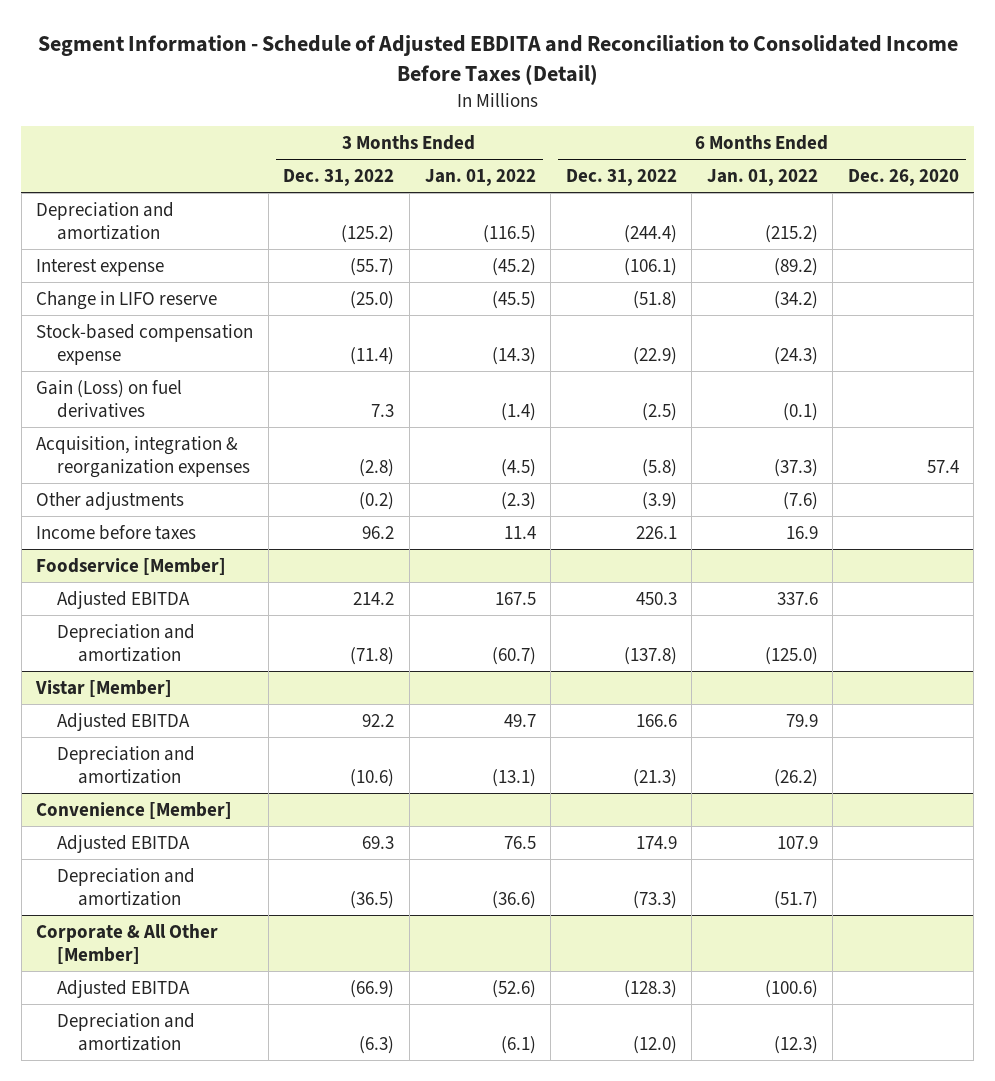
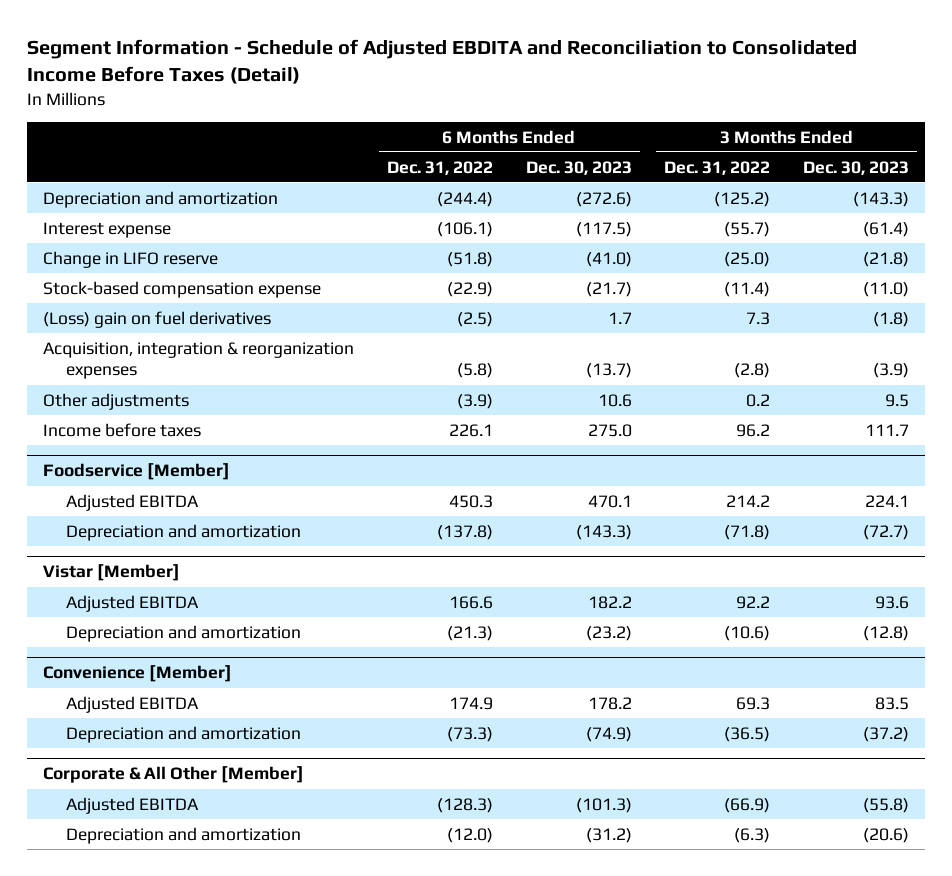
- | 3 Months Ended Dec. 31, 2022 | 3 Months Ended Jan. 01, 2022 | 6 Months Ended Dec. 31, 2022 | 6 Months Ended Jan. 01, 2022 | 6 Months Ended Dec. 26, 2020
+ | 6 Months Ended Dec. 31, 2022 | 6 Months Ended Dec. 30, 2023 | 3 Months Ended Dec. 31, 2022 | 3 Months Ended Dec. 30, 2023
- Gain (Loss) on fuel derivatives | 7.3 | (1.4) | (2.5) | (0.1) |
+ (Loss) gain on fuel derivatives | (2.5) | 1.7 | 7.3 | (1.8)
- Other adjustments | (0.2) | (2.3) | (3.9) | (7.6) |
+ Other adjustments | (3.9) | 10.6 | 0.2 | 9.5

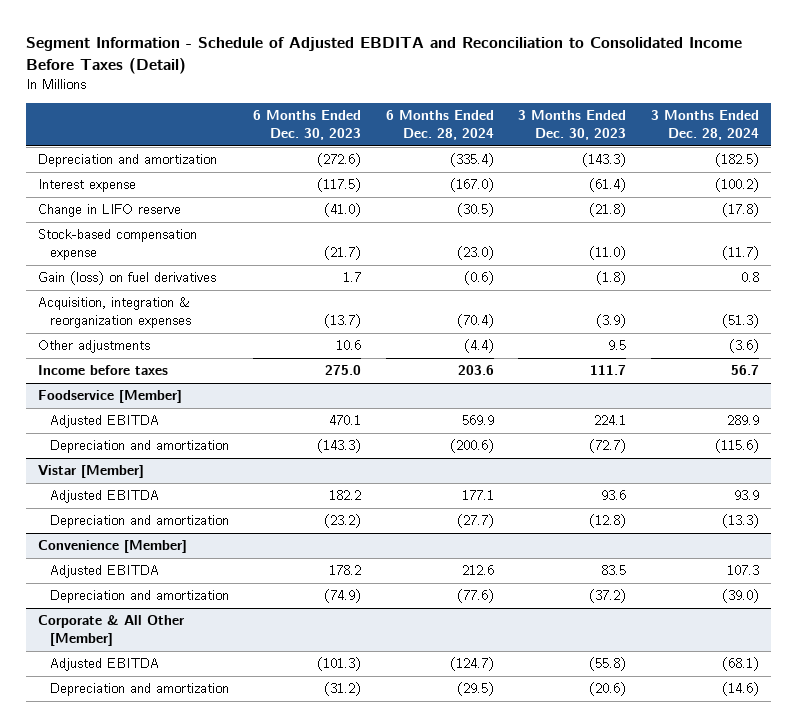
- | 6 Months Ended Dec. 31, 2022 | 6 Months Ended Dec. 30, 2023 | 3 Months Ended Dec. 31, 2022 | 3 Months Ended Dec. 30, 2023
+ | 6 Months Ended Dec. 30, 2023 | 6 Months Ended Dec. 28, 2024 | 3 Months Ended Dec. 30, 2023 | 3 Months Ended Dec. 28, 2024
- (Loss) gain on fuel derivatives | (2.5) | 1.7 | 7.3 | (1.8)
+ Gain (loss) on fuel derivatives | 1.7 | (0.6) | (1.8) | 0.8

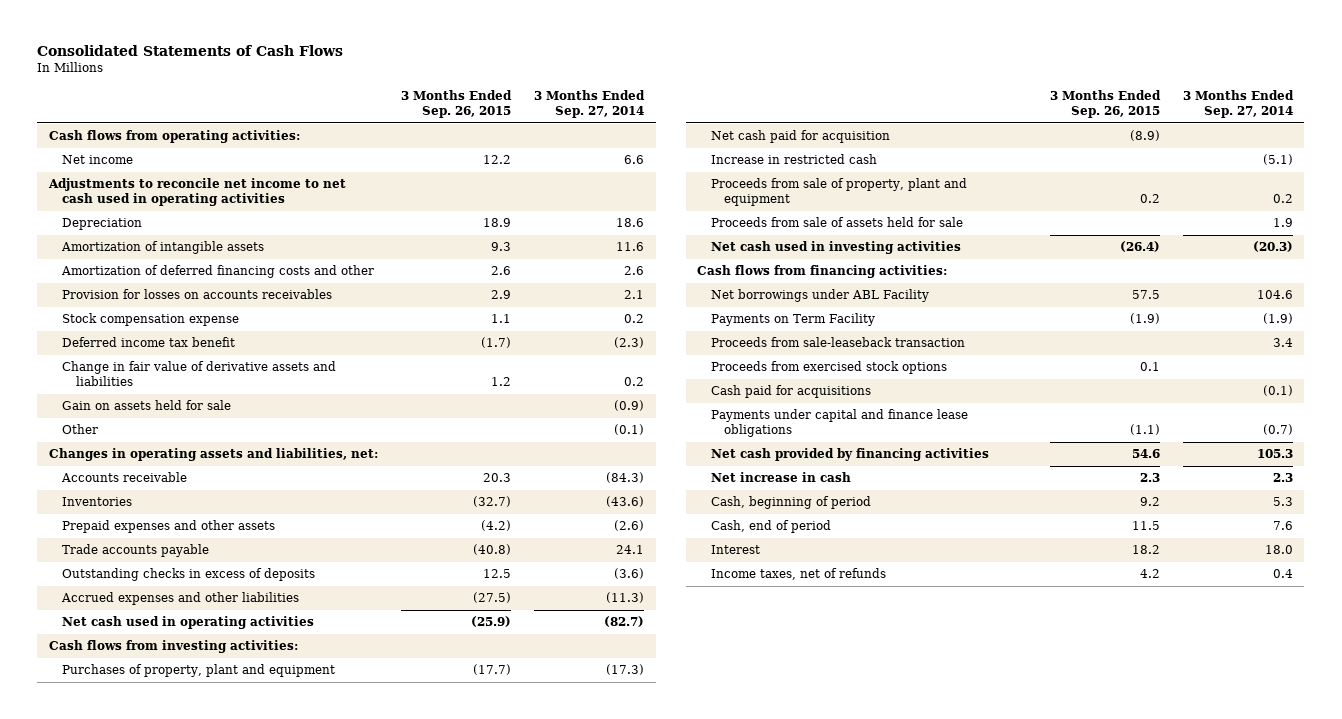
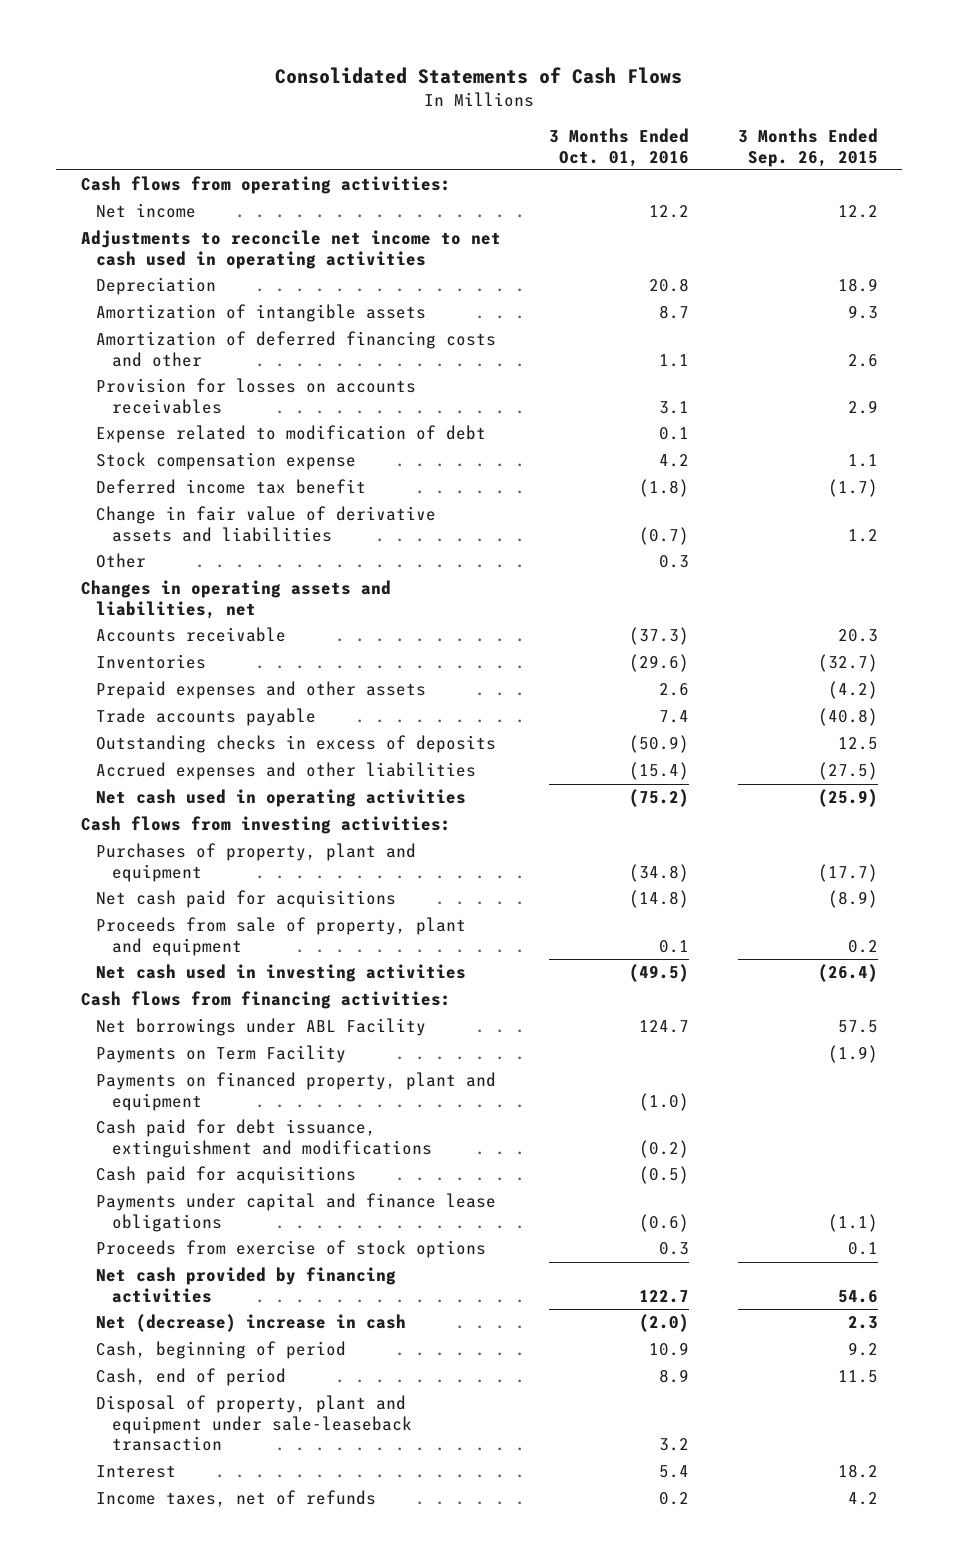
- | 3 Months Ended Sep. 26, 2015 | 3 Months Ended Sep. 27, 2014
+ | 3 Months Ended Oct. 01, 2016 | 3 Months Ended Sep. 26, 2015
+ Expense related to modification of debt | 0.1 |
- Gain on assets held for sale | | (0.9)
- Changes in operating assets and liabilities, net:
+ Changes in operating assets and liabilities, net
- Net cash paid for acquisition | (8.9) |
- Increase in restricted cash | | (5.1)
+ Net cash paid for acquisitions | (14.8) | (8.9)
- Proceeds from sale of assets held for sale | | 1.9
- Proceeds from sale-leaseback transaction | | 3.4
- Proceeds from exercised stock options | 0.1 |
+ Payments on financed property, plant and equipment | (1.0) |
+ Cash paid for debt issuance, extinguishment and modifications | (0.2) |
+ Proceeds from exercise of stock options | 0.3 | 0.1
- Net increase in cash | 2.3 | 2.3
+ Net (decrease) increase in cash | (2.0) | 2.3
+ Disposal of property, plant and equipment under sale-leaseback transaction | 3.2 |

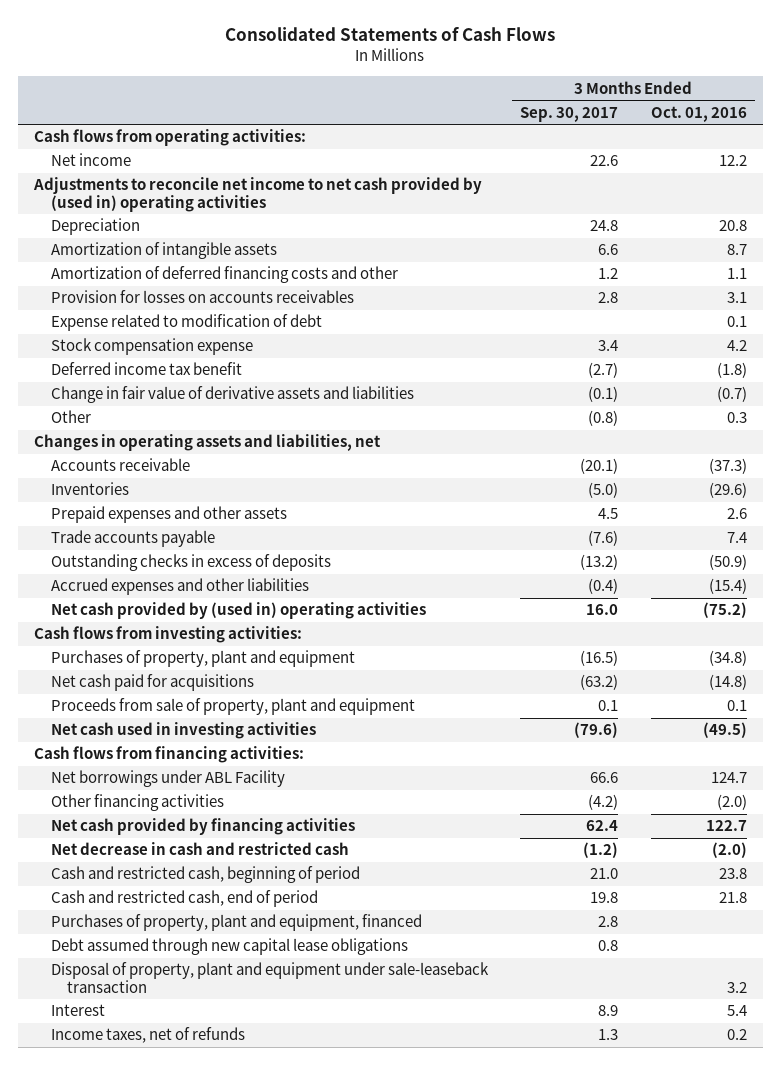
- | 3 Months Ended Oct. 01, 2016 | 3 Months Ended Sep. 26, 2015
+ | 3 Months Ended Sep. 30, 2017 | 3 Months Ended Oct. 01, 2016
- Adjustments to reconcile net income to net cash used in operating activities
+ Adjustments to reconcile net income to net cash provided by (used in) operating activities
- Net cash used in operating activities | (75.2) | (25.9)
+ Net cash provided by (used in) operating activities | 16.0 | (75.2)
- Payments on Term Facility | | (1.9)
- Payments on financed property, plant and equipment | (1.0) |
- Cash paid for debt issuance, extinguishment and modifications | (0.2) |
- Cash paid for acquisitions | (0.5) |
- Payments under capital and finance lease obligations | (0.6) | (1.1)
- Proceeds from exercise of stock options | 0.3 | 0.1
+ Other financing activities | (4.2) | (2.0)
- Net (decrease) increase in cash | (2.0) | 2.3
- Cash, beginning of period | 10.9 | 9.2
- Cash, end of period | 8.9 | 11.5
+ Net decrease in cash and restricted cash | (1.2) | (2.0)
+ Cash and restricted cash, beginning of period | 21.0 | 23.8
+ Cash and restricted cash, end of period | 19.8 | 21.8
+ Purchases of property, plant and equipment, financed | 2.8 |
+ Debt assumed through new capital lease obligations | 0.8 |

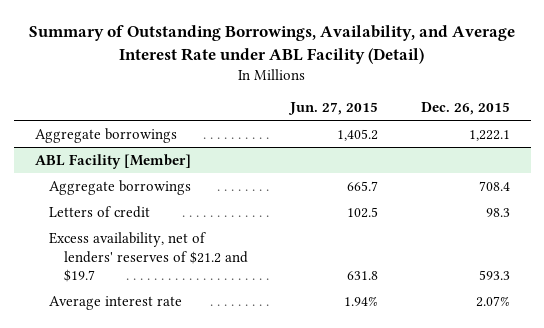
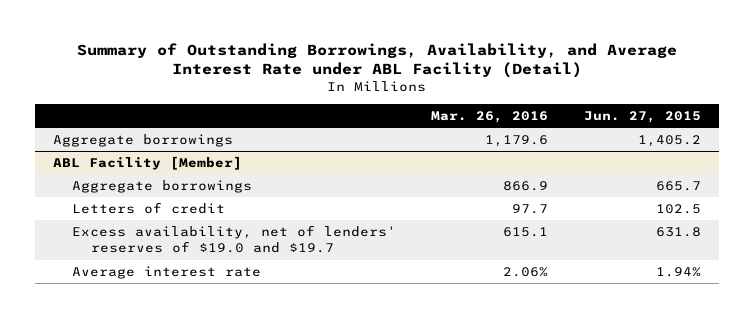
- | Jun. 27, 2015 | Dec. 26, 2015
+ | Mar. 26, 2016 | Jun. 27, 2015
@ ABL Facility [Member]
- Excess availability, net of lenders' reserves of $21.2 and $19.7 | 631.8 | 593.3
+ Excess availability, net of lenders' reserves of $19.0 and $19.7 | 615.1 | 631.8

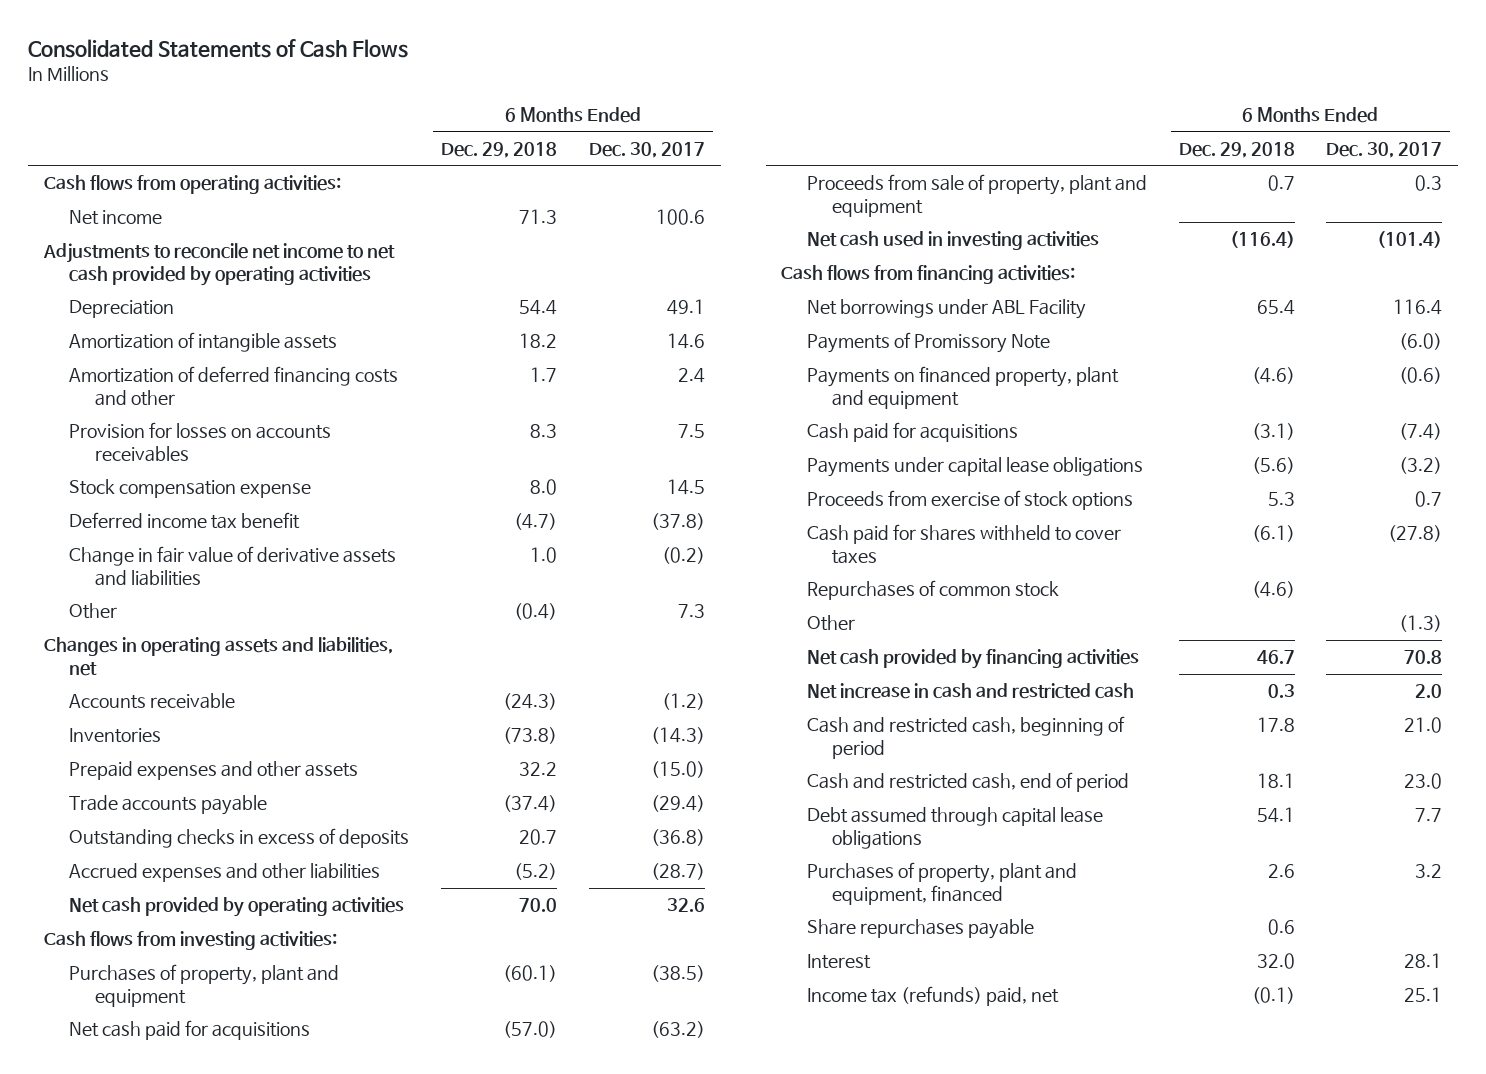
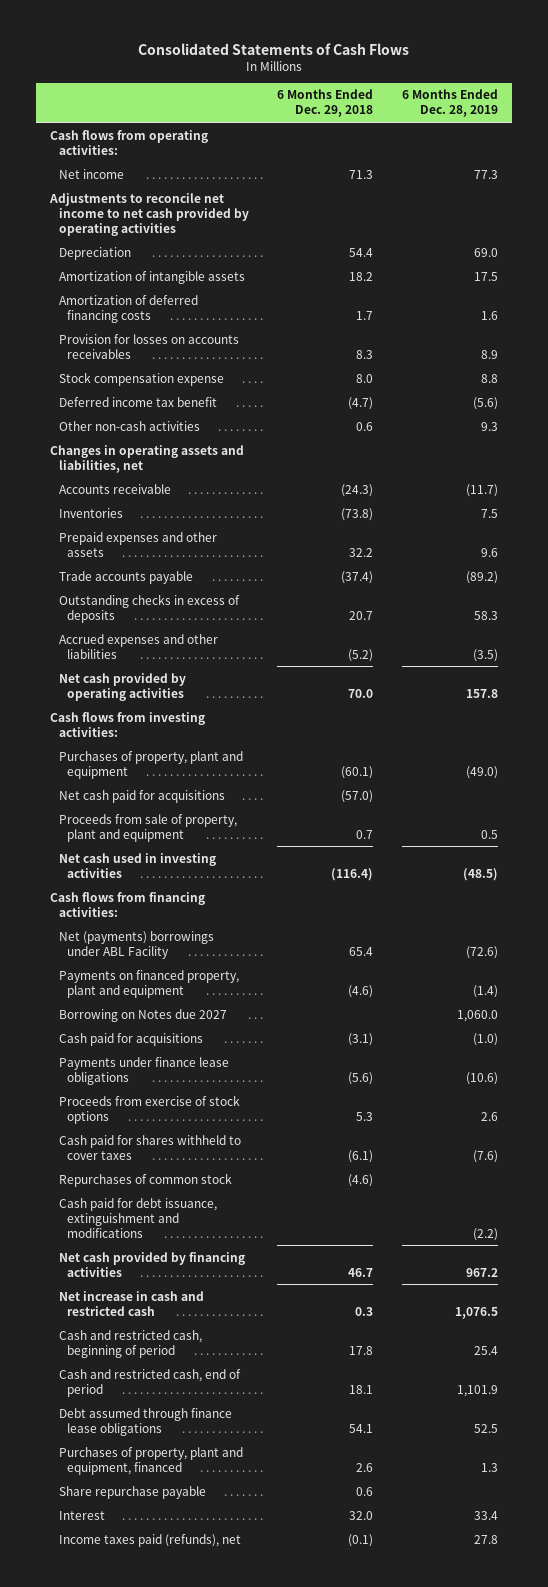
- | 6 Months Ended Dec. 29, 2018 | 6 Months Ended Dec. 30, 2017
+ | 6 Months Ended Dec. 29, 2018 | 6 Months Ended Dec. 28, 2019
- Amortization of deferred financing costs and other | 1.7 | 2.4
+ Amortization of deferred financing costs | 1.7 | 1.6
- Change in fair value of derivative assets and liabilities | 1.0 | (0.2)
- Other | (0.4) | 7.3
+ Other non-cash activities | 0.6 | 9.3
- Net borrowings under ABL Facility | 65.4 | 116.4
- Payments of Promissory Note | | (6.0)
+ Net (payments) borrowings under ABL Facility | 65.4 | (72.6)
+ Borrowing on Notes due 2027 | | 1,060.0
- Payments under capital lease obligations | (5.6) | (3.2)
+ Payments under finance lease obligations | (5.6) | (10.6)
- Other | | (1.3)
+ Cash paid for debt issuance, extinguishment and modifications | | (2.2)
- Debt assumed through capital lease obligations | 54.1 | 7.7
+ Debt assumed through finance lease obligations | 54.1 | 52.5
- Share repurchases payable | 0.6 |
+ Share repurchase payable | 0.6 |
- Income tax (refunds) paid, net | (0.1) | 25.1
+ Income taxes paid (refunds), net | (0.1) | 27.8

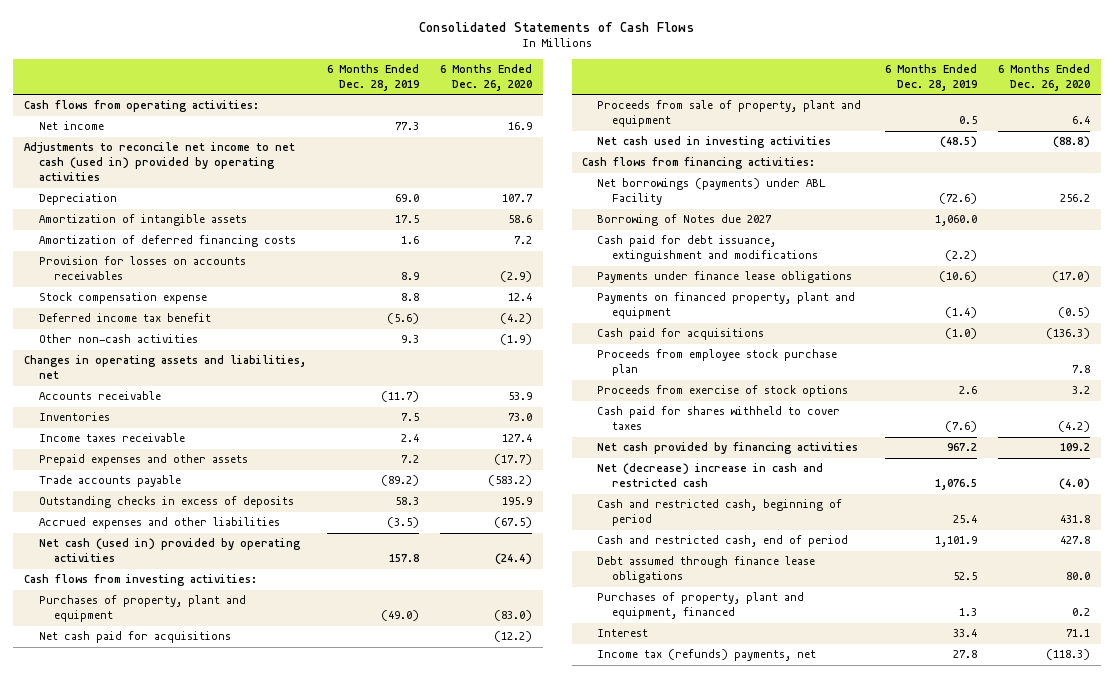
- | 6 Months Ended Dec. 29, 2018 | 6 Months Ended Dec. 28, 2019
+ | 6 Months Ended Dec. 28, 2019 | 6 Months Ended Dec. 26, 2020
- Adjustments to reconcile net income to net cash provided by operating activities
+ Adjustments to reconcile net income to net cash (used in) provided by operating activities
- Prepaid expenses and other assets | 32.2 | 9.6
+ Income taxes receivable | 2.4 | 127.4
+ Prepaid expenses and other assets | 7.2 | (17.7)
- Net cash provided by operating activities | 70.0 | 157.8
+ Net cash (used in) provided by operating activities | 157.8 | (24.4)
- Net (payments) borrowings under ABL Facility | 65.4 | (72.6)
+ Net borrowings (payments) under ABL Facility | (72.6) | 256.2
+ Borrowing of Notes due 2027 | 1,060.0 |
moved up: Cash paid for debt issuance, extinguishment and modifications | (2.2) |
moved up: Payments under finance lease obligations | (10.6) | (17.0)
- Borrowing on Notes due 2027 | | 1,060.0
+ Proceeds from employee stock purchase plan | | 7.8
- Repurchases of common stock | (4.6) |
- Net increase in cash and restricted cash | 0.3 | 1,076.5
+ Net (decrease) increase in cash and restricted cash | 1,076.5 | (4.0)
- Share repurchase payable | 0.6 |
- Income taxes paid (refunds), net | (0.1) | 27.8
+ Income tax (refunds) payments, net | 27.8 | (118.3)

